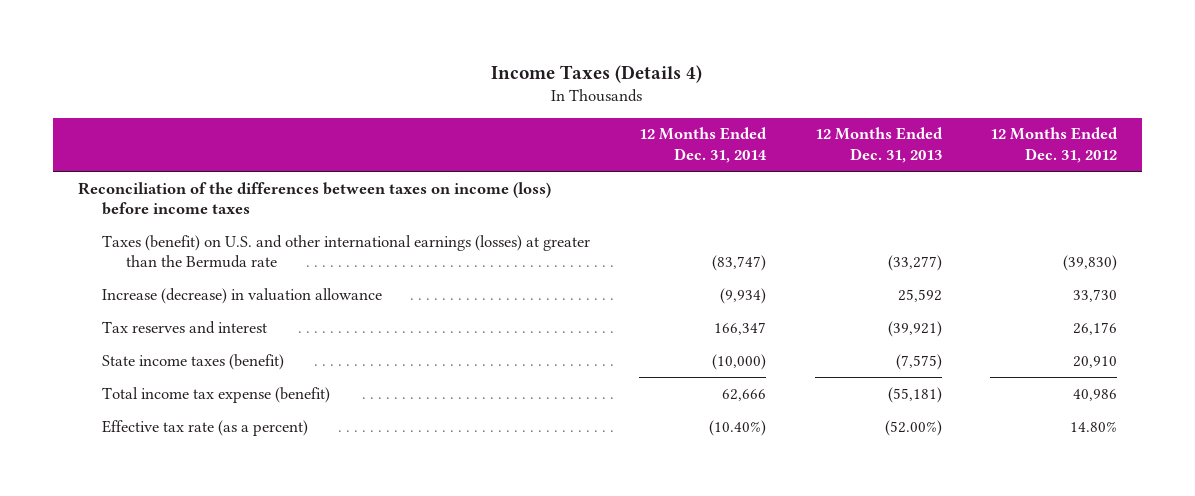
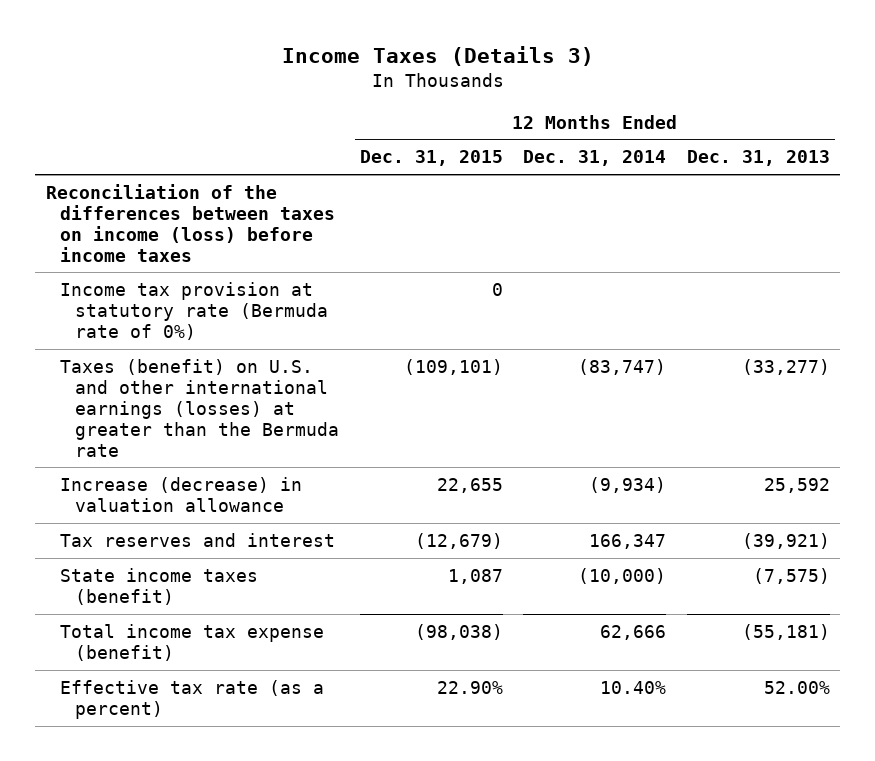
- Income Taxes (Details 4)
+ Income Taxes (Details 3)
- | 12 Months Ended Dec. 31, 2014 | 12 Months Ended Dec. 31, 2013 | 12 Months Ended Dec. 31, 2012
+ | 12 Months Ended Dec. 31, 2015 | 12 Months Ended Dec. 31, 2014 | 12 Months Ended Dec. 31, 2013
+ Income tax provision at statutory rate (Bermuda rate of 0%) | 0 | |
- Effective tax rate (as a percent) | (10.40%) | (52.00%) | 14.80%
+ Effective tax rate (as a percent) | 22.90% | 10.40% | 52.00%

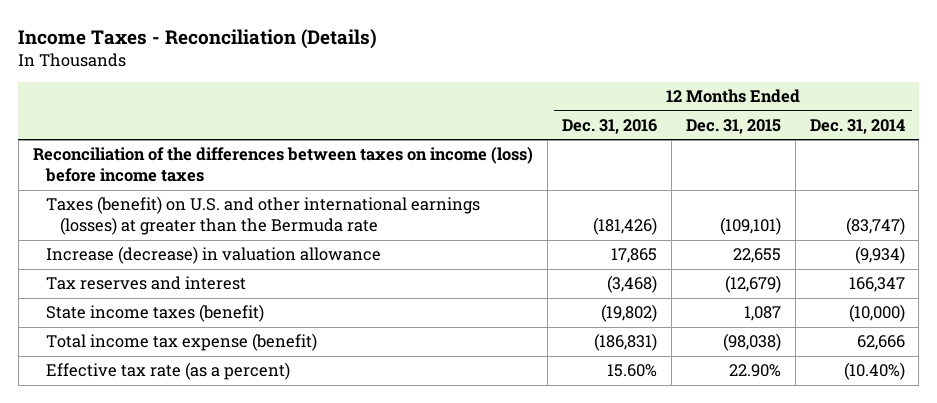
- Income Taxes (Details 3)
+ Income Taxes - Reconciliation (Details)
- | 12 Months Ended Dec. 31, 2015 | 12 Months Ended Dec. 31, 2014 | 12 Months Ended Dec. 31, 2013
+ | 12 Months Ended Dec. 31, 2016 | 12 Months Ended Dec. 31, 2015 | 12 Months Ended Dec. 31, 2014
- Income tax provision at statutory rate (Bermuda rate of 0%) | 0 | |
- Effective tax rate (as a percent) | 22.90% | 10.40% | 52.00%
+ Effective tax rate (as a percent) | 15.60% | 22.90% | (10.40%)

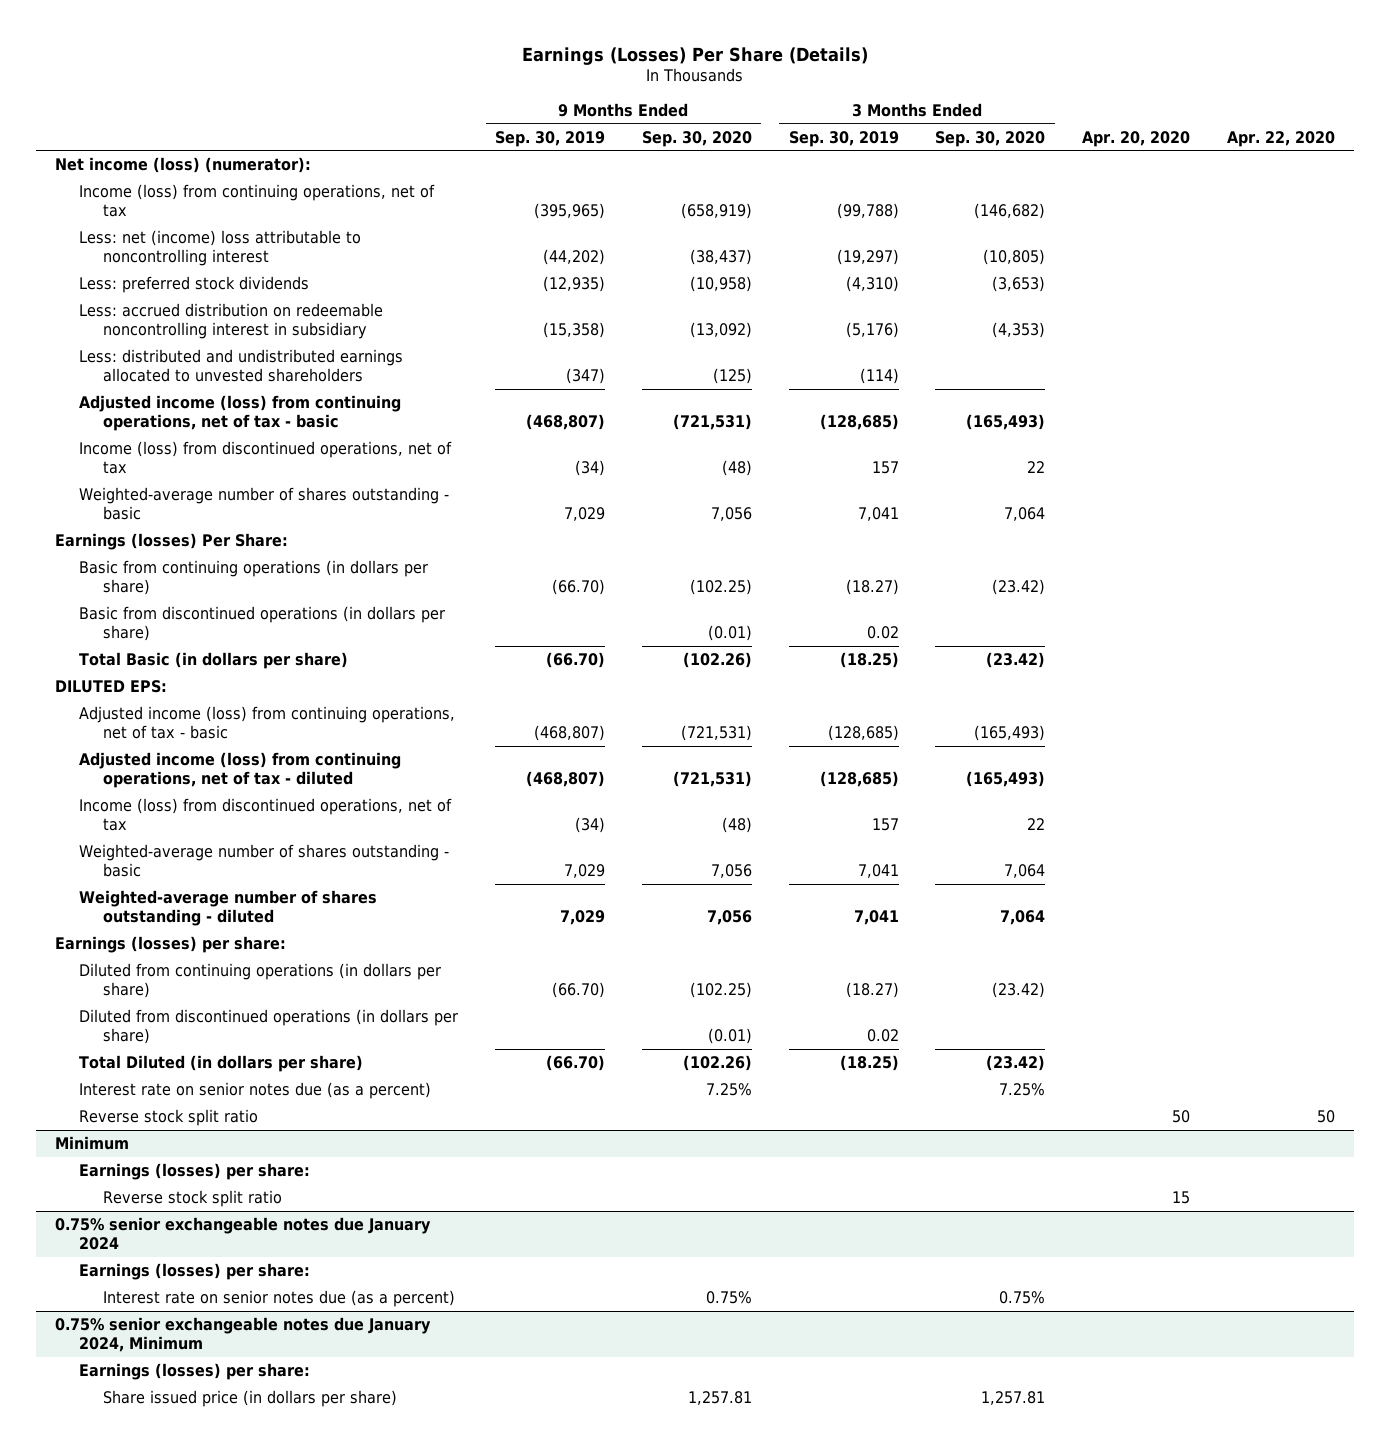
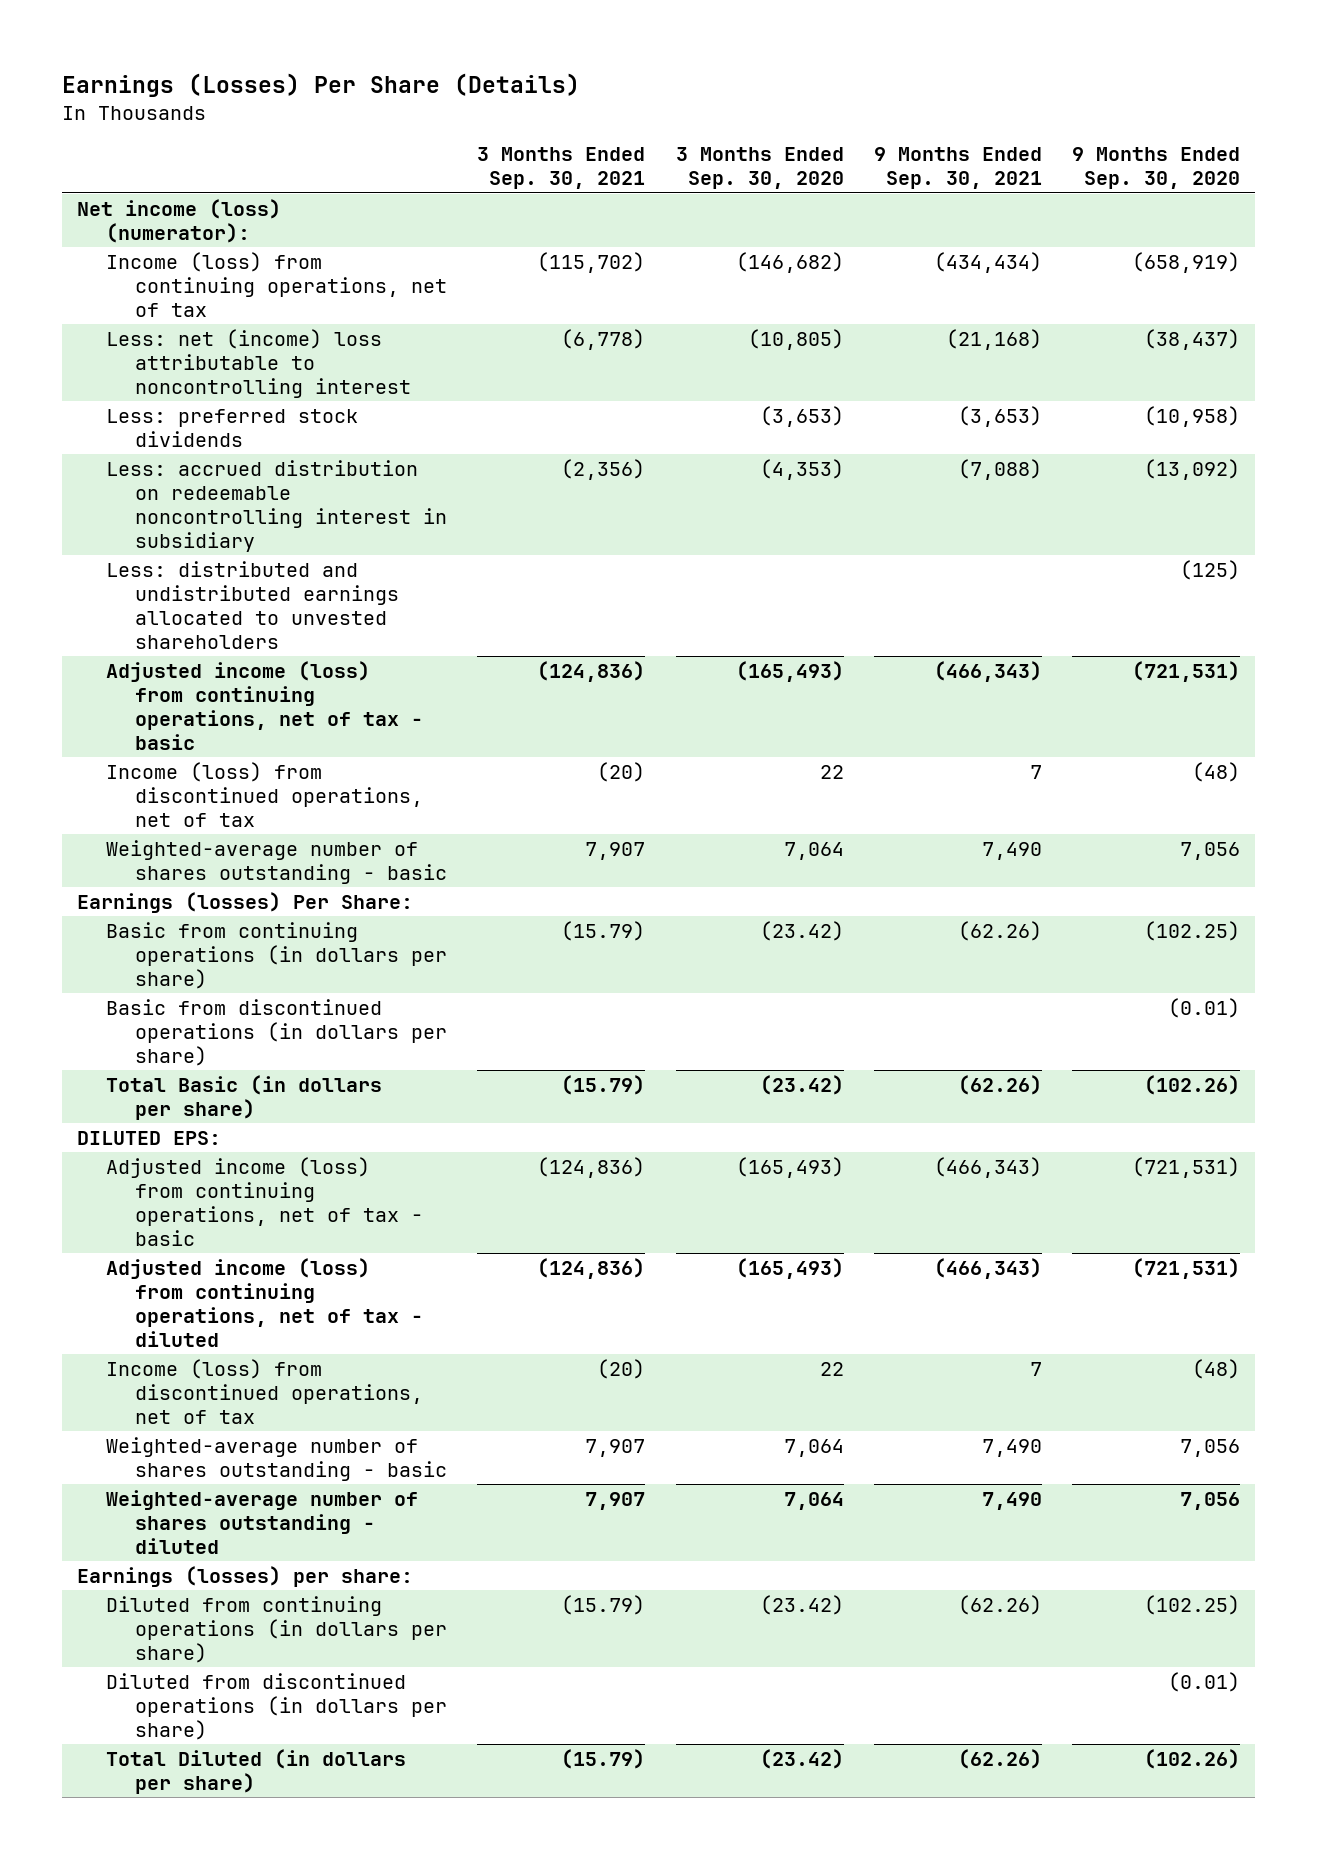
- | 9 Months Ended Sep. 30, 2019 | 9 Months Ended Sep. 30, 2020 | 3 Months Ended Sep. 30, 2019 | 3 Months Ended Sep. 30, 2020 | Apr. 20, 2020 | Apr. 22, 2020
+ | 3 Months Ended Sep. 30, 2021 | 3 Months Ended Sep. 30, 2020 | 9 Months Ended Sep. 30, 2021 | 9 Months Ended Sep. 30, 2020
- Interest rate on senior notes due (as a percent) | | 7.25% | | 7.25% | |
- Reverse stock split ratio | | | | | 50 | 50
- Minimum
- Earnings (losses) per share:
- Reverse stock split ratio | | | | | 15 |
- 0.75% senior exchangeable notes due January 2024
- Earnings (losses) per share:
- Interest rate on senior notes due (as a percent) | | 0.75% | | 0.75% | |
- 0.75% senior exchangeable notes due January 2024, Minimum
- Earnings (losses) per share:
- Share issued price (in dollars per share) | | 1,257.81 | | 1,257.81 | |

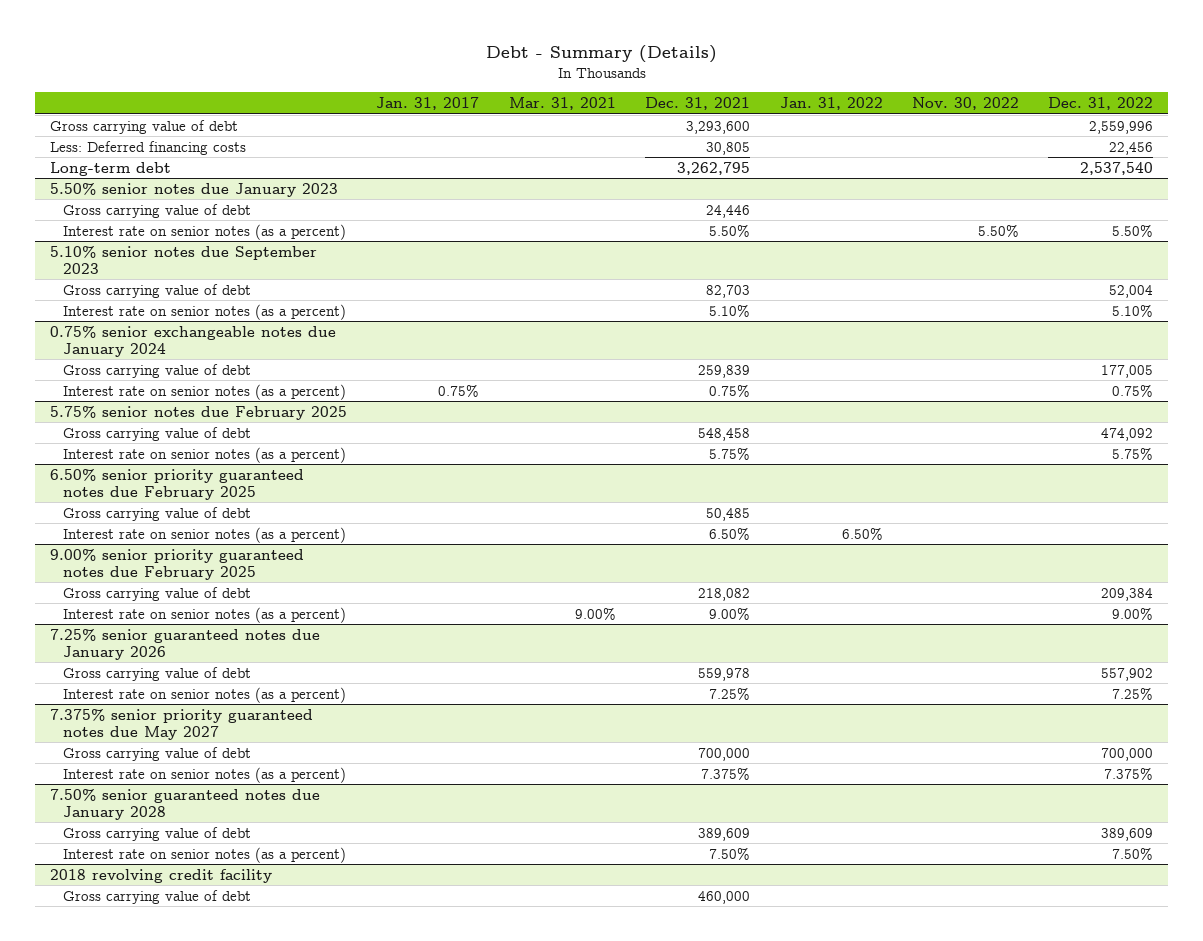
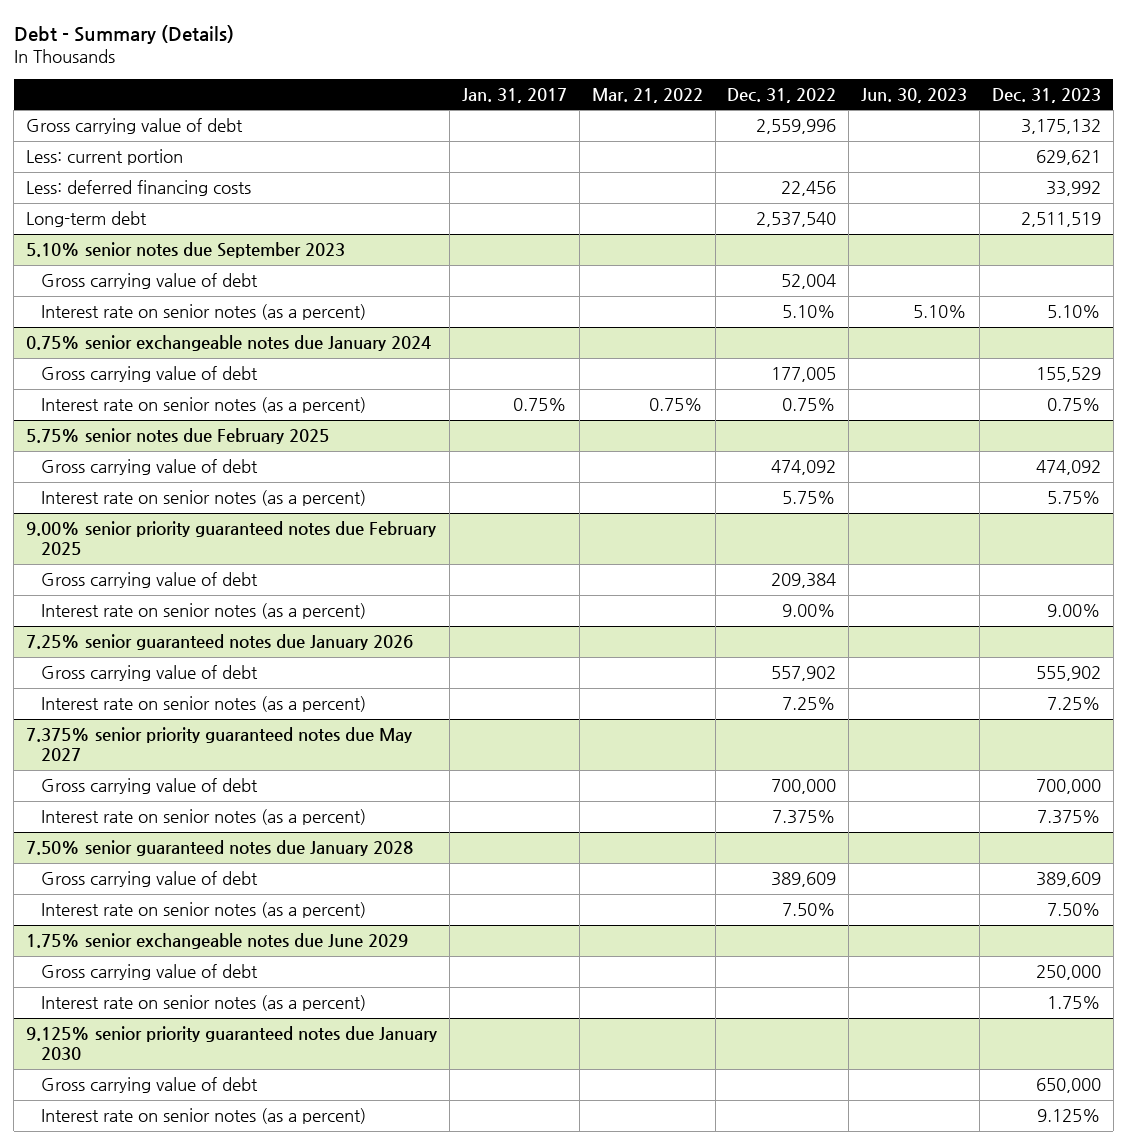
- | Jan. 31, 2017 | Mar. 31, 2021 | Dec. 31, 2021 | Jan. 31, 2022 | Nov. 30, 2022 | Dec. 31, 2022
+ | Jan. 31, 2017 | Mar. 21, 2022 | Dec. 31, 2022 | Jun. 30, 2023 | Dec. 31, 2023
- Less: Deferred financing costs | | | 30,805 | | | 22,456
+ Less: current portion | | | | | 629,621
+ Less: deferred financing costs | | | 22,456 | | 33,992
- 5.50% senior notes due January 2023
- Gross carrying value of debt | | | 24,446 | | |
- Interest rate on senior notes (as a percent) | | | 5.50% | | 5.50% | 5.50%
- 6.50% senior priority guaranteed notes due February 2025
- Gross carrying value of debt | | | 50,485 | | |
- Interest rate on senior notes (as a percent) | | | 6.50% | 6.50% | |
- 2018 revolving credit facility
+ 1.75% senior exchangeable notes due June 2029
+ Interest rate on senior notes (as a percent) | | | | | 1.75%
+ 9.125% senior priority guaranteed notes due January 2030
+ Gross carrying value of debt | | | | | 650,000
+ Interest rate on senior notes (as a percent) | | | | | 9.125%

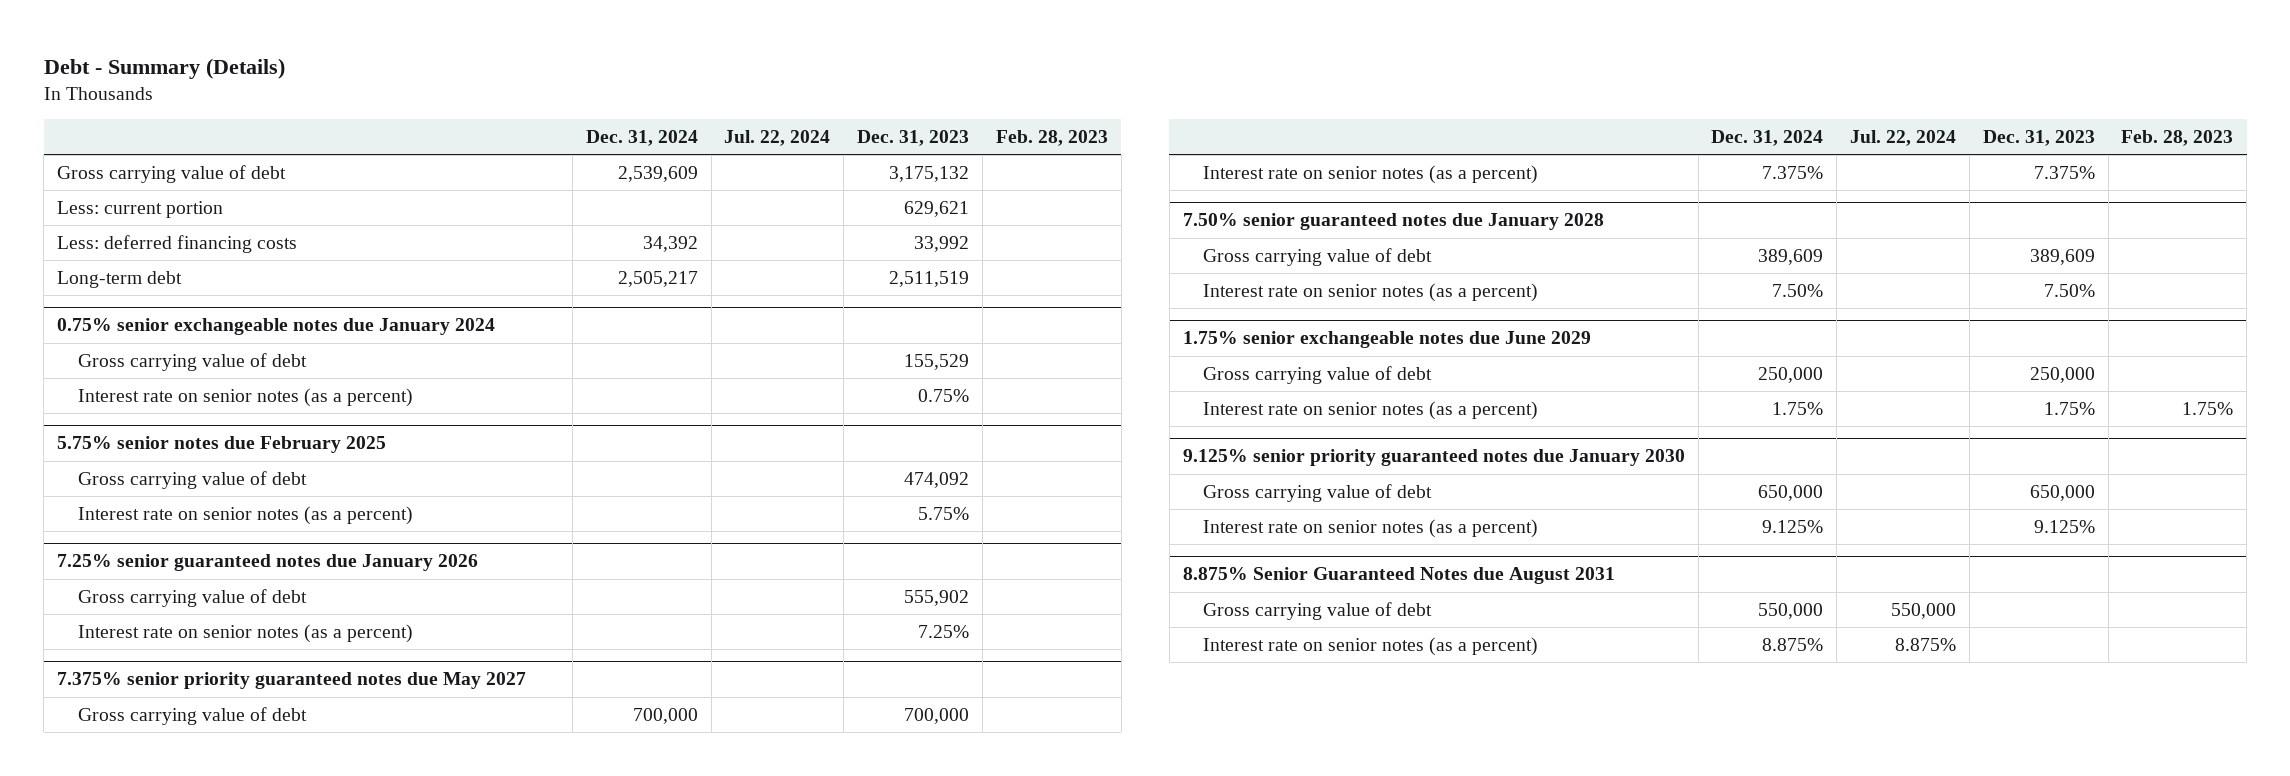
- | Jan. 31, 2017 | Mar. 21, 2022 | Dec. 31, 2022 | Jun. 30, 2023 | Dec. 31, 2023
+ | Dec. 31, 2024 | Jul. 22, 2024 | Dec. 31, 2023 | Feb. 28, 2023
- 5.10% senior notes due September 2023
- Gross carrying value of debt | | | 52,004 | |
- Interest rate on senior notes (as a percent) | | | 5.10% | 5.10% | 5.10%
- 9.00% senior priority guaranteed notes due February 2025
- Gross carrying value of debt | | | 209,384 | |
- Interest rate on senior notes (as a percent) | | | 9.00% | | 9.00%
+ 8.875% Senior Guaranteed Notes due August 2031
+ Gross carrying value of debt | 550,000 | 550,000 | |
+ Interest rate on senior notes (as a percent) | 8.875% | 8.875% | |

